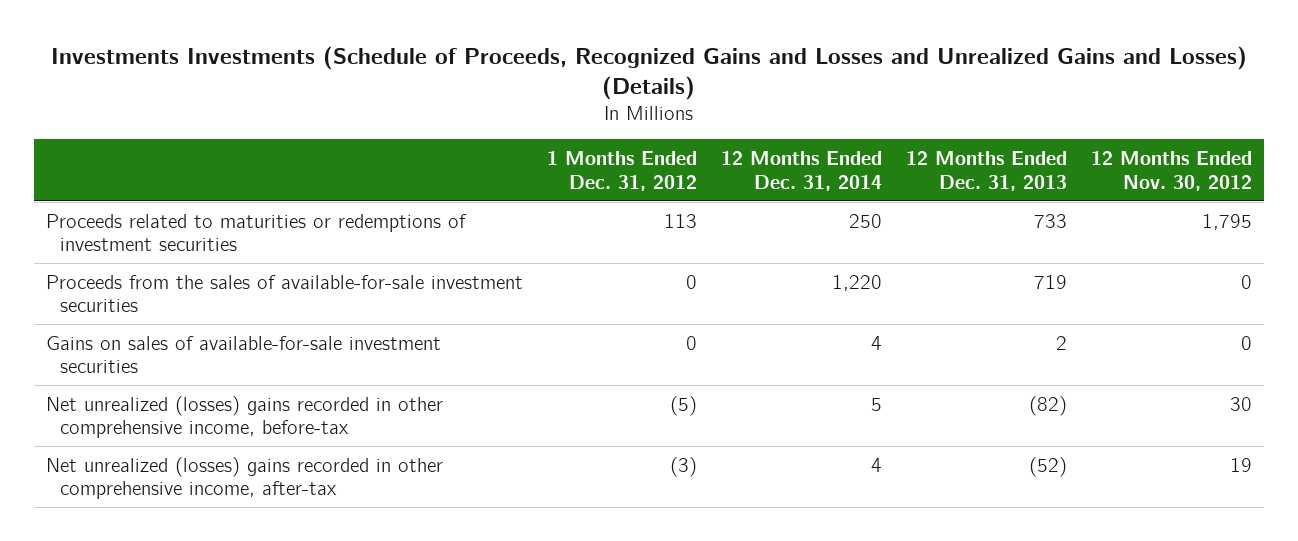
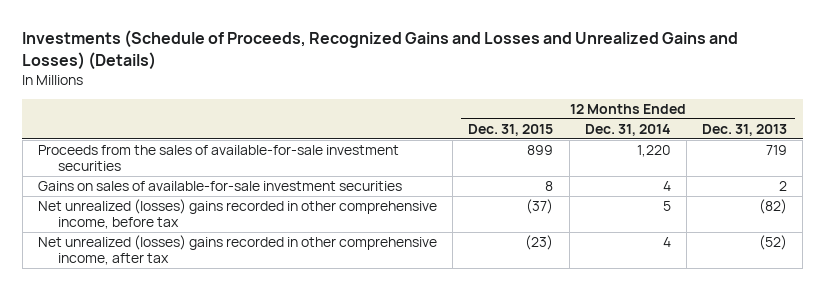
- Investments Investments (Schedule of Proceeds, Recognized Gains and Losses and Unrealized Gains and Losses) (Details)
+ Investments (Schedule of Proceeds, Recognized Gains and Losses and Unrealized Gains and Losses) (Details)
- | 1 Months Ended Dec. 31, 2012 | 12 Months Ended Dec. 31, 2014 | 12 Months Ended Dec. 31, 2013 | 12 Months Ended Nov. 30, 2012
+ | 12 Months Ended Dec. 31, 2015 | 12 Months Ended Dec. 31, 2014 | 12 Months Ended Dec. 31, 2013
- Proceeds related to maturities or redemptions of investment securities | 113 | 250 | 733 | 1,795
- Net unrealized (losses) gains recorded in other comprehensive income, before-tax | (5) | 5 | (82) | 30
- Net unrealized (losses) gains recorded in other comprehensive income, after-tax | (3) | 4 | (52) | 19
+ Net unrealized (losses) gains recorded in other comprehensive income, before tax | (37) | 5 | (82)
+ Net unrealized (losses) gains recorded in other comprehensive income, after tax | (23) | 4 | (52)

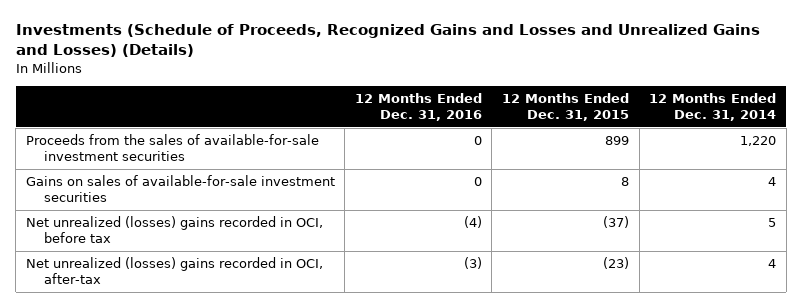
- | 12 Months Ended Dec. 31, 2015 | 12 Months Ended Dec. 31, 2014 | 12 Months Ended Dec. 31, 2013
+ | 12 Months Ended Dec. 31, 2016 | 12 Months Ended Dec. 31, 2015 | 12 Months Ended Dec. 31, 2014
- Net unrealized (losses) gains recorded in other comprehensive income, before tax | (37) | 5 | (82)
- Net unrealized (losses) gains recorded in other comprehensive income, after tax | (23) | 4 | (52)
+ Net unrealized (losses) gains recorded in OCI, before tax | (4) | (37) | 5
+ Net unrealized (losses) gains recorded in OCI, after-tax | (3) | (23) | 4

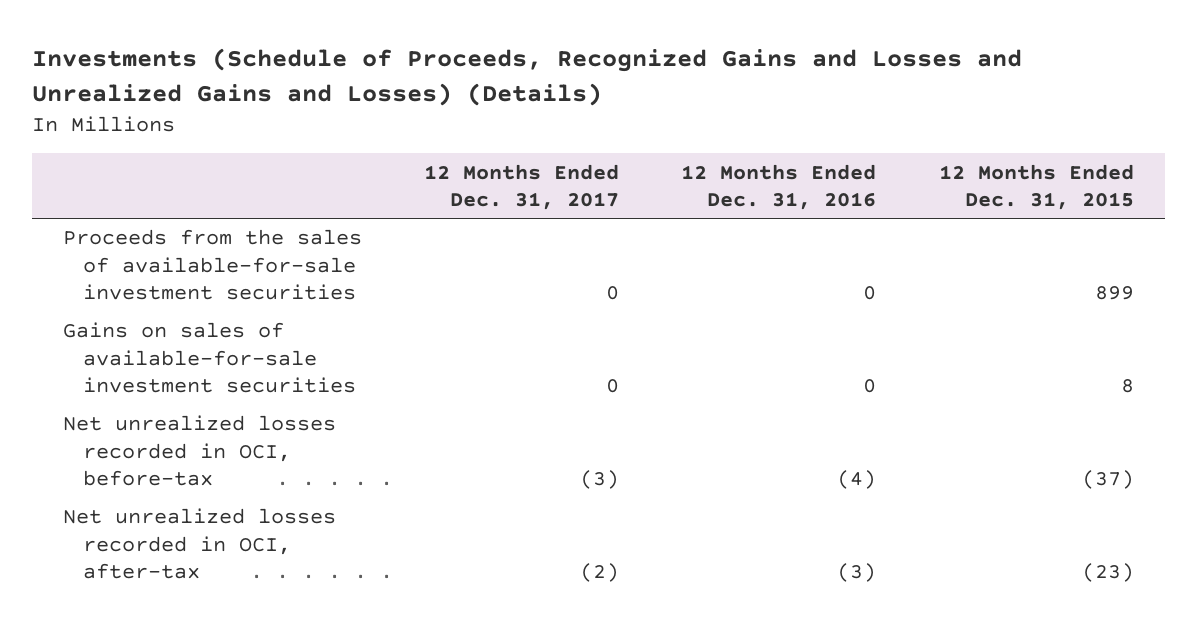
- | 12 Months Ended Dec. 31, 2016 | 12 Months Ended Dec. 31, 2015 | 12 Months Ended Dec. 31, 2014
+ | 12 Months Ended Dec. 31, 2017 | 12 Months Ended Dec. 31, 2016 | 12 Months Ended Dec. 31, 2015
- Net unrealized (losses) gains recorded in OCI, before tax | (4) | (37) | 5
- Net unrealized (losses) gains recorded in OCI, after-tax | (3) | (23) | 4
+ Net unrealized losses recorded in OCI, before-tax | (3) | (4) | (37)
+ Net unrealized losses recorded in OCI, after-tax | (2) | (3) | (23)

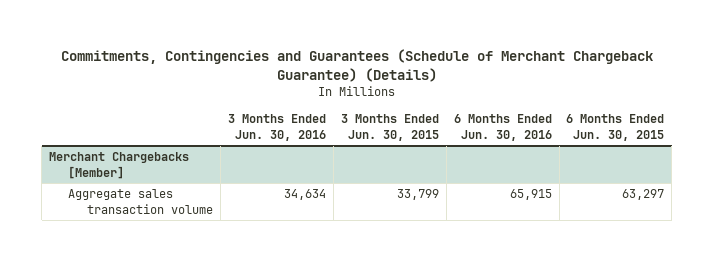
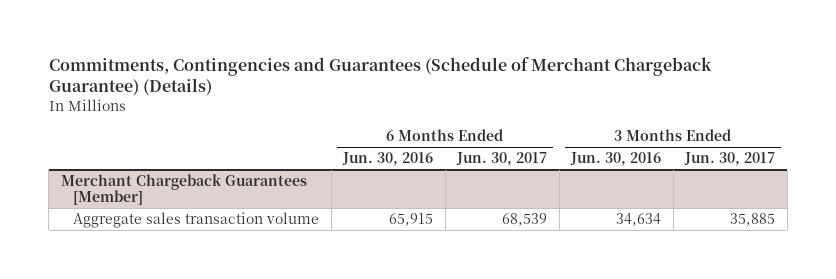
- | 3 Months Ended Jun. 30, 2016 | 3 Months Ended Jun. 30, 2015 | 6 Months Ended Jun. 30, 2016 | 6 Months Ended Jun. 30, 2015
+ | 6 Months Ended Jun. 30, 2016 | 6 Months Ended Jun. 30, 2017 | 3 Months Ended Jun. 30, 2016 | 3 Months Ended Jun. 30, 2017
- Merchant Chargebacks [Member]
+ Merchant Chargeback Guarantees [Member]

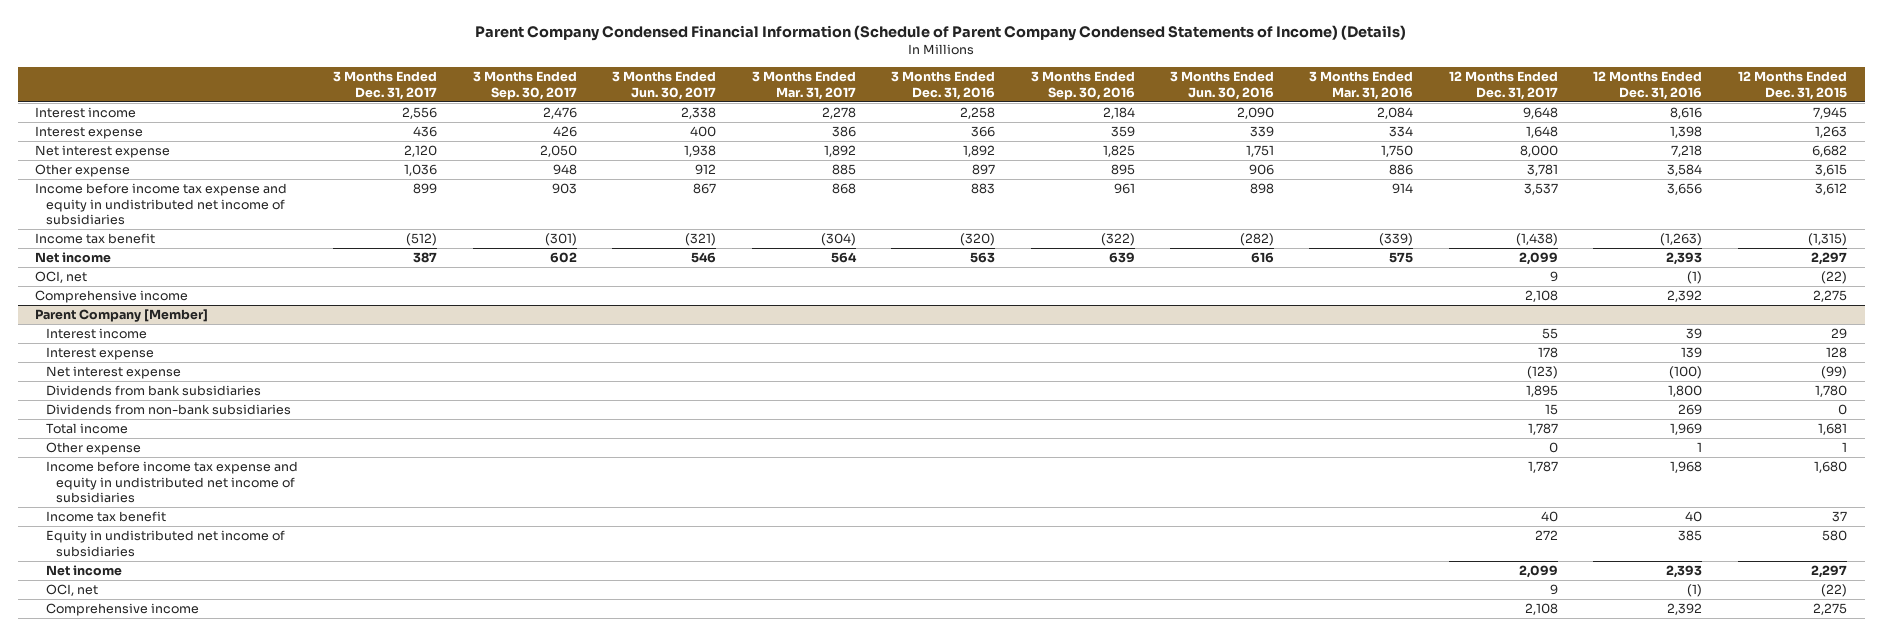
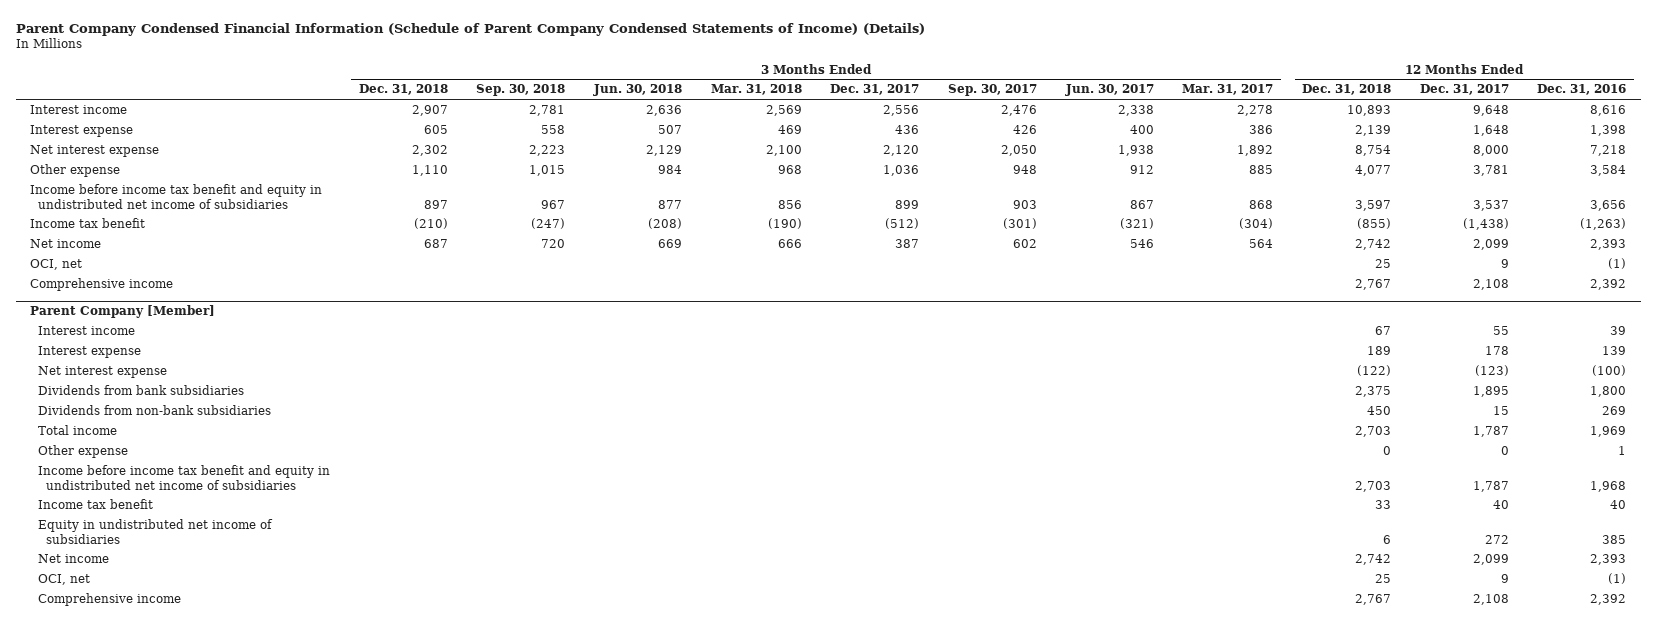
- | 3 Months Ended Dec. 31, 2017 | 3 Months Ended Sep. 30, 2017 | 3 Months Ended Jun. 30, 2017 | 3 Months Ended Mar. 31, 2017 | 3 Months Ended Dec. 31, 2016 | 3 Months Ended Sep. 30, 2016 | 3 Months Ended Jun. 30, 2016 | 3 Months Ended Mar. 31, 2016 | 12 Months Ended Dec. 31, 2017 | 12 Months Ended Dec. 31, 2016 | 12 Months Ended Dec. 31, 2015
+ | 3 Months Ended Dec. 31, 2018 | 3 Months Ended Sep. 30, 2018 | 3 Months Ended Jun. 30, 2018 | 3 Months Ended Mar. 31, 2018 | 3 Months Ended Dec. 31, 2017 | 3 Months Ended Sep. 30, 2017 | 3 Months Ended Jun. 30, 2017 | 3 Months Ended Mar. 31, 2017 | 12 Months Ended Dec. 31, 2018 | 12 Months Ended Dec. 31, 2017 | 12 Months Ended Dec. 31, 2016
- Income before income tax expense and equity in undistributed net income of subsidiaries | 899 | 903 | 867 | 868 | 883 | 961 | 898 | 914 | 3,537 | 3,656 | 3,612
+ Income before income tax benefit and equity in undistributed net income of subsidiaries | 897 | 967 | 877 | 856 | 899 | 903 | 867 | 868 | 3,597 | 3,537 | 3,656
@ Parent Company [Member]
- Income before income tax expense and equity in undistributed net income of subsidiaries | | | | | | | | | 1,787 | 1,968 | 1,680
+ Income before income tax benefit and equity in undistributed net income of subsidiaries | | | | | | | | | 2,703 | 1,787 | 1,968

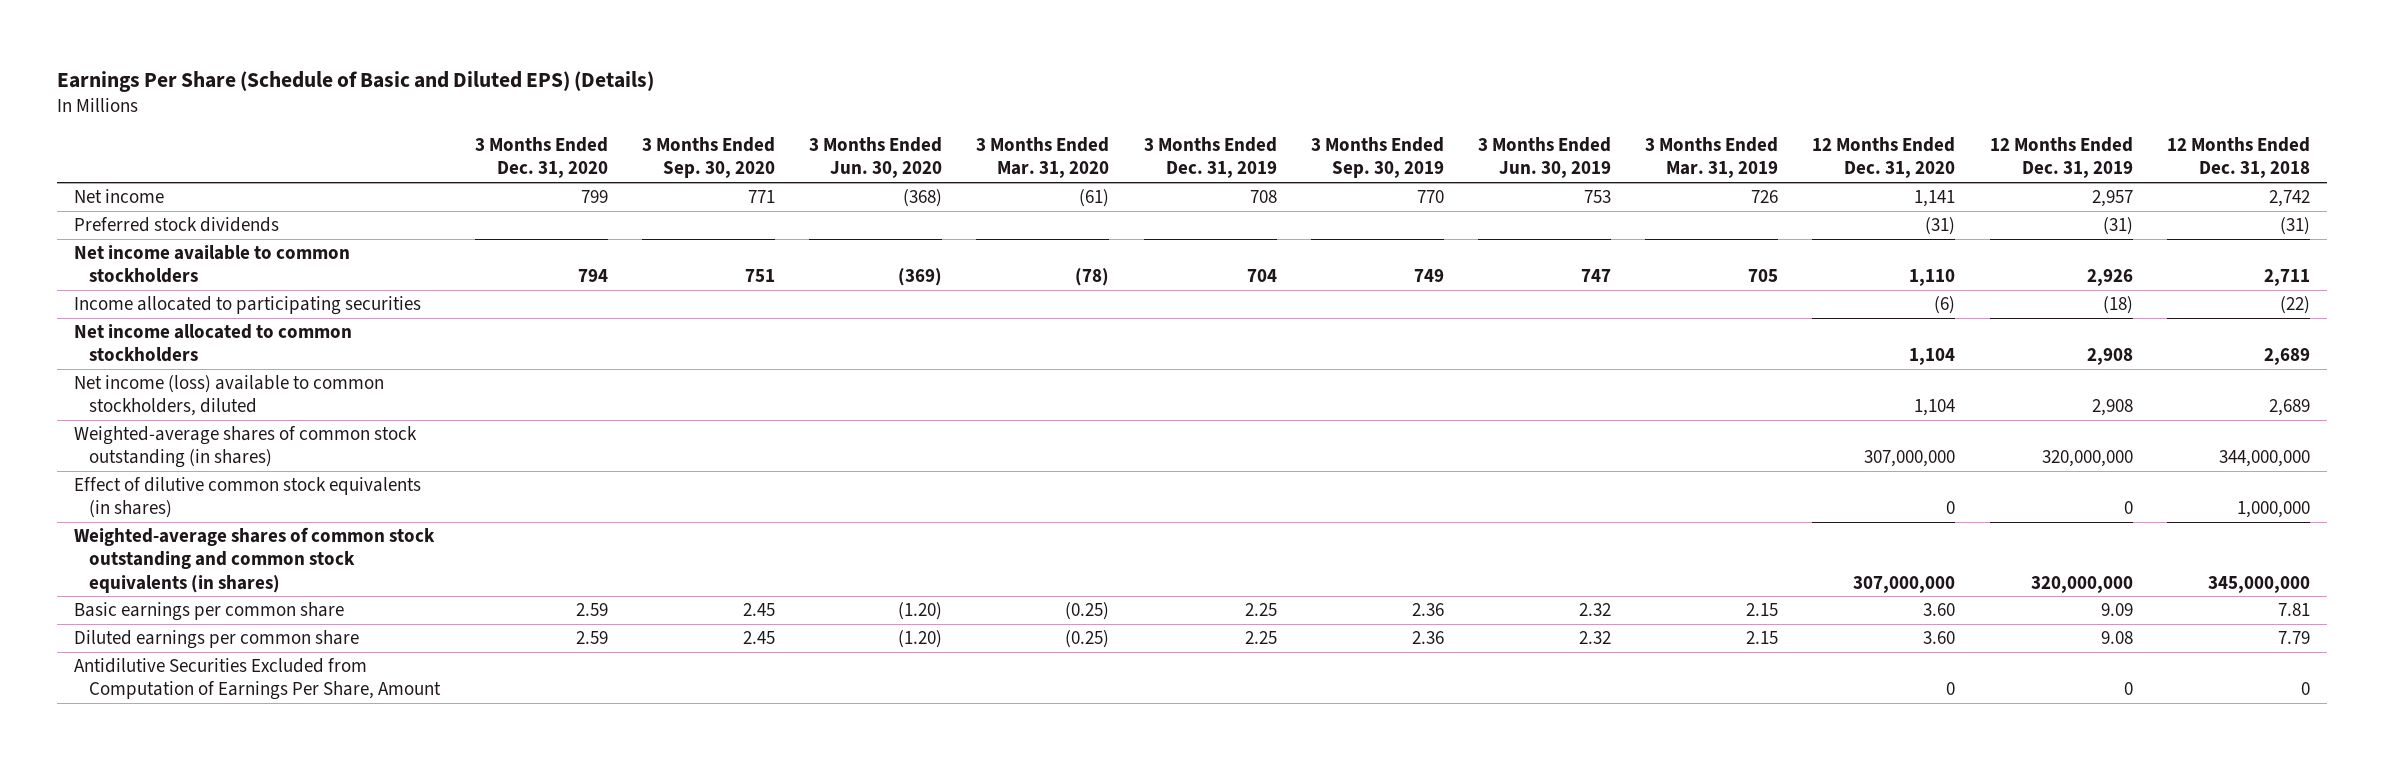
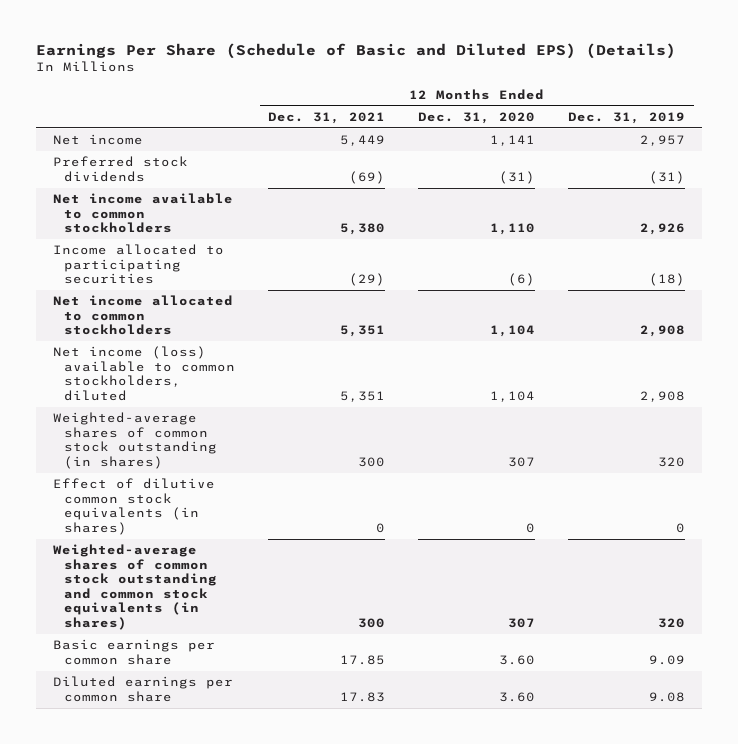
- | 3 Months Ended Dec. 31, 2020 | 3 Months Ended Sep. 30, 2020 | 3 Months Ended Jun. 30, 2020 | 3 Months Ended Mar. 31, 2020 | 3 Months Ended Dec. 31, 2019 | 3 Months Ended Sep. 30, 2019 | 3 Months Ended Jun. 30, 2019 | 3 Months Ended Mar. 31, 2019 | 12 Months Ended Dec. 31, 2020 | 12 Months Ended Dec. 31, 2019 | 12 Months Ended Dec. 31, 2018
+ | 12 Months Ended Dec. 31, 2021 | 12 Months Ended Dec. 31, 2020 | 12 Months Ended Dec. 31, 2019
- Weighted-average shares of common stock outstanding (in shares) | | | | | | | | | 307,000,000 | 320,000,000 | 344,000,000
+ Weighted-average shares of common stock outstanding (in shares) | 300 | 307 | 320
- Weighted-average shares of common stock outstanding and common stock equivalents (in shares) | | | | | | | | | 307,000,000 | 320,000,000 | 345,000,000
+ Weighted-average shares of common stock outstanding and common stock equivalents (in shares) | 300 | 307 | 320
- Antidilutive Securities Excluded from Computation of Earnings Per Share, Amount | | | | | | | | | 0 | 0 | 0

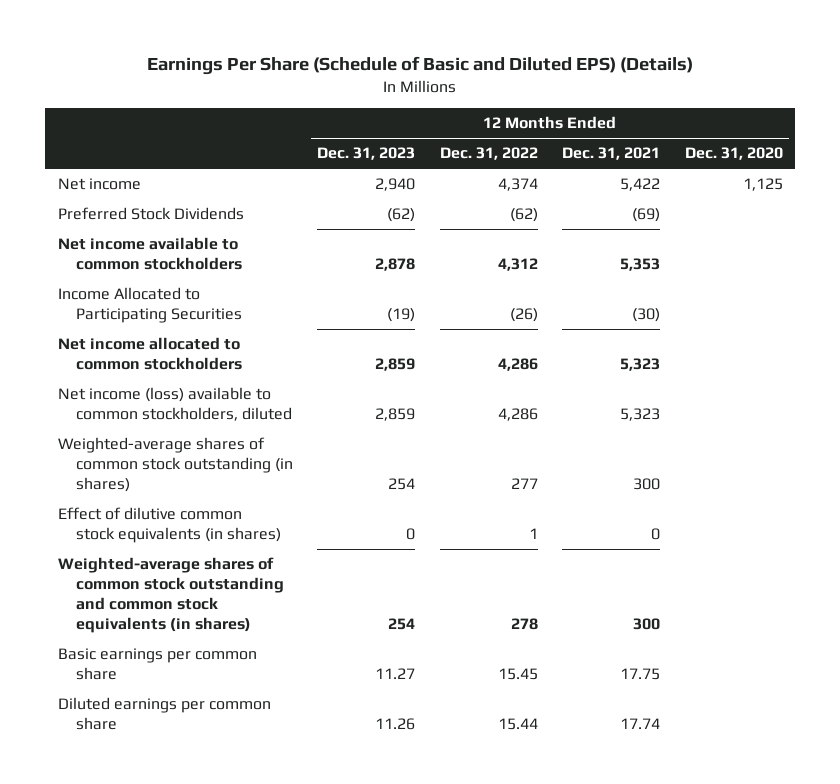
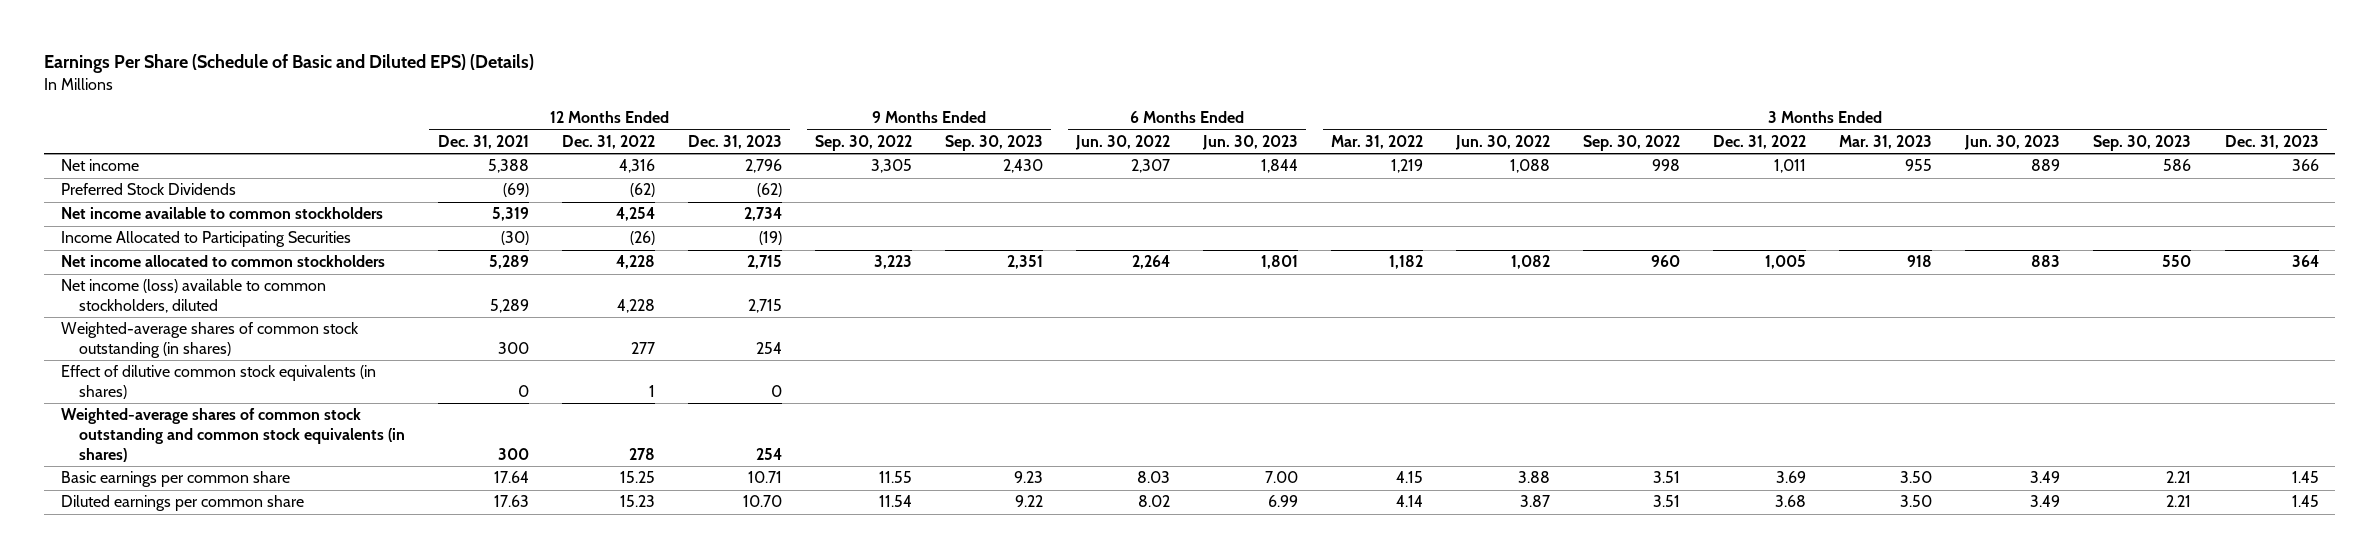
- | 12 Months Ended Dec. 31, 2023 | 12 Months Ended Dec. 31, 2022 | 12 Months Ended Dec. 31, 2021 | 12 Months Ended Dec. 31, 2020
+ | 12 Months Ended Dec. 31, 2021 | 12 Months Ended Dec. 31, 2022 | 12 Months Ended Dec. 31, 2023 | 9 Months Ended Sep. 30, 2022 | 9 Months Ended Sep. 30, 2023 | 6 Months Ended Jun. 30, 2022 | 6 Months Ended Jun. 30, 2023 | 3 Months Ended Mar. 31, 2022 | 3 Months Ended Jun. 30, 2022 | 3 Months Ended Sep. 30, 2022 | 3 Months Ended Dec. 31, 2022 | 3 Months Ended Mar. 31, 2023 | 3 Months Ended Jun. 30, 2023 | 3 Months Ended Sep. 30, 2023 | 3 Months Ended Dec. 31, 2023
- Net income | 2,940 | 4,374 | 5,422 | 1,125
+ Net income | 5,388 | 4,316 | 2,796 | 3,305 | 2,430 | 2,307 | 1,844 | 1,219 | 1,088 | 998 | 1,011 | 955 | 889 | 586 | 366
- Net income available to common stockholders | 2,878 | 4,312 | 5,353 |
+ Net income available to common stockholders | 5,319 | 4,254 | 2,734 | | | | | | | | | | | |
- Net income allocated to common stockholders | 2,859 | 4,286 | 5,323 |
- Net income (loss) available to common stockholders, diluted | 2,859 | 4,286 | 5,323 |
+ Net income allocated to common stockholders | 5,289 | 4,228 | 2,715 | 3,223 | 2,351 | 2,264 | 1,801 | 1,182 | 1,082 | 960 | 1,005 | 918 | 883 | 550 | 364
+ Net income (loss) available to common stockholders, diluted | 5,289 | 4,228 | 2,715 | | | | | | | | | | | |
- Basic earnings per common share | 11.27 | 15.45 | 17.75 |
- Diluted earnings per common share | 11.26 | 15.44 | 17.74 |
+ Basic earnings per common share | 17.64 | 15.25 | 10.71 | 11.55 | 9.23 | 8.03 | 7.00 | 4.15 | 3.88 | 3.51 | 3.69 | 3.50 | 3.49 | 2.21 | 1.45
+ Diluted earnings per common share | 17.63 | 15.23 | 10.70 | 11.54 | 9.22 | 8.02 | 6.99 | 4.14 | 3.87 | 3.51 | 3.68 | 3.50 | 3.49 | 2.21 | 1.45

